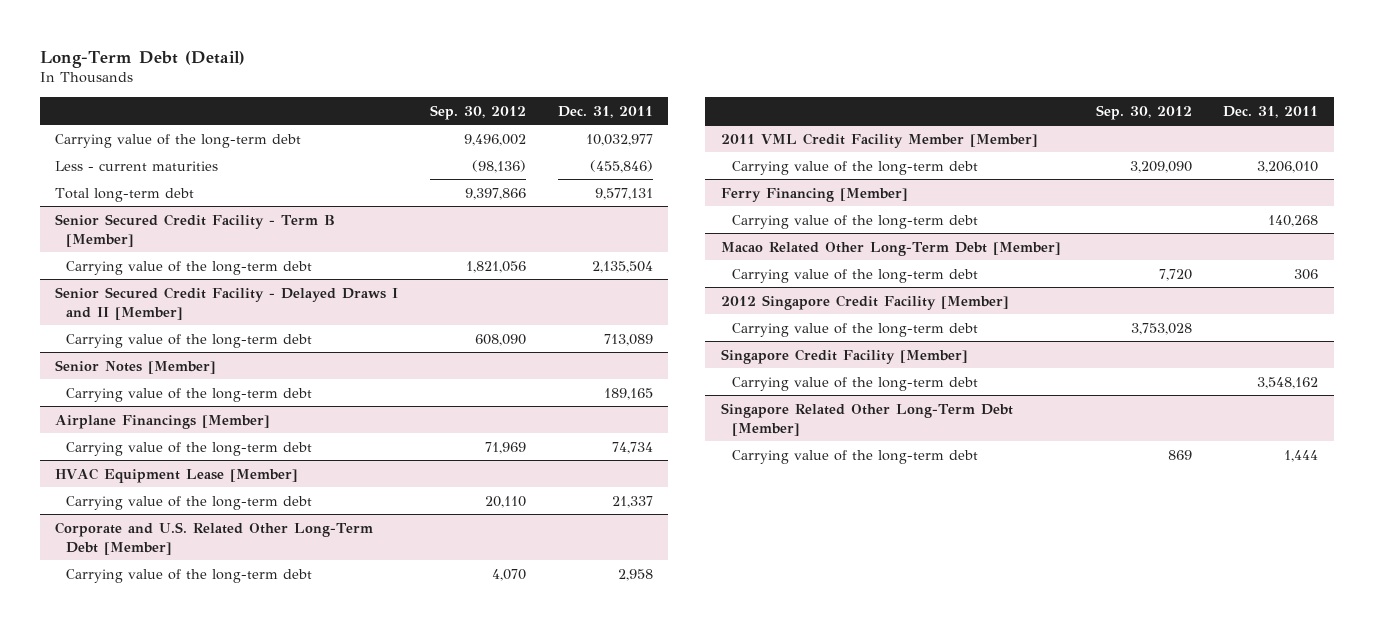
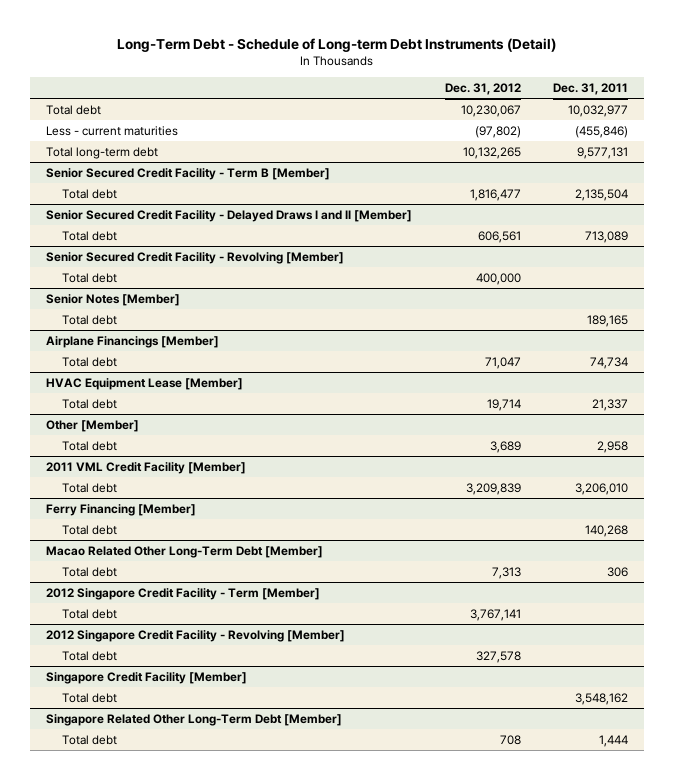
- Long-Term Debt (Detail)
+ Long-Term Debt - Schedule of Long-term Debt Instruments (Detail)
- | Sep. 30, 2012 | Dec. 31, 2011
+ | Dec. 31, 2012 | Dec. 31, 2011
- Carrying value of the long-term debt | 9,496,002 | 10,032,977
+ Total debt | 10,230,067 | 10,032,977
@ Senior Secured Credit Facility - Term B [Member]
- Carrying value of the long-term debt | 1,821,056 | 2,135,504
+ Total debt | 1,816,477 | 2,135,504
@ Senior Secured Credit Facility - Delayed Draws I and II [Member]
- Carrying value of the long-term debt | 608,090 | 713,089
+ Total debt | 606,561 | 713,089
+ Senior Secured Credit Facility - Revolving [Member]
+ Total debt | 400,000 |
@ Senior Notes [Member]
- Carrying value of the long-term debt | | 189,165
+ Total debt | | 189,165
@ Airplane Financings [Member]
- Carrying value of the long-term debt | 71,969 | 74,734
+ Total debt | 71,047 | 74,734
@ HVAC Equipment Lease [Member]
- Carrying value of the long-term debt | 20,110 | 21,337
- Corporate and U.S. Related Other Long-Term Debt [Member]
- Carrying value of the long-term debt | 4,070 | 2,958
- 2011 VML Credit Facility Member [Member]
- Carrying value of the long-term debt | 3,209,090 | 3,206,010
@ HVAC Equipment Lease [Member]
+ Total debt | 19,714 | 21,337
+ Other [Member]
+ Total debt | 3,689 | 2,958
+ 2011 VML Credit Facility [Member]
+ Total debt | 3,209,839 | 3,206,010
@ Ferry Financing [Member]
- Carrying value of the long-term debt | | 140,268
+ Total debt | | 140,268
@ Macao Related Other Long-Term Debt [Member]
- Carrying value of the long-term debt | 7,720 | 306
- 2012 Singapore Credit Facility [Member]
- Carrying value of the long-term debt | 3,753,028 |
@ Macao Related Other Long-Term Debt [Member]
+ Total debt | 7,313 | 306
+ 2012 Singapore Credit Facility - Term [Member]
+ Total debt | 3,767,141 |
+ 2012 Singapore Credit Facility - Revolving [Member]
+ Total debt | 327,578 |
@ Singapore Credit Facility [Member]
- Carrying value of the long-term debt | | 3,548,162
+ Total debt | | 3,548,162
@ Singapore Related Other Long-Term Debt [Member]
- Carrying value of the long-term debt | 869 | 1,444
+ Total debt | 708 | 1,444

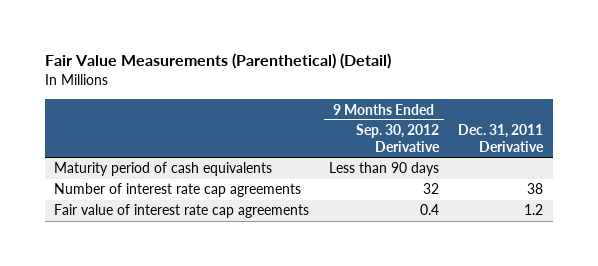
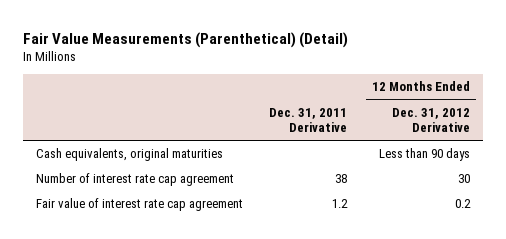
- | 9 Months Ended Sep. 30, 2012 Derivative | Dec. 31, 2011 Derivative
+ | Dec. 31, 2011 Derivative | 12 Months Ended Dec. 31, 2012 Derivative
- Maturity period of cash equivalents | Less than 90 days |
- Number of interest rate cap agreements | 32 | 38
- Fair value of interest rate cap agreements | 0.4 | 1.2
+ Cash equivalents, original maturities | | Less than 90 days
+ Number of interest rate cap agreement | 38 | 30
+ Fair value of interest rate cap agreement | 1.2 | 0.2

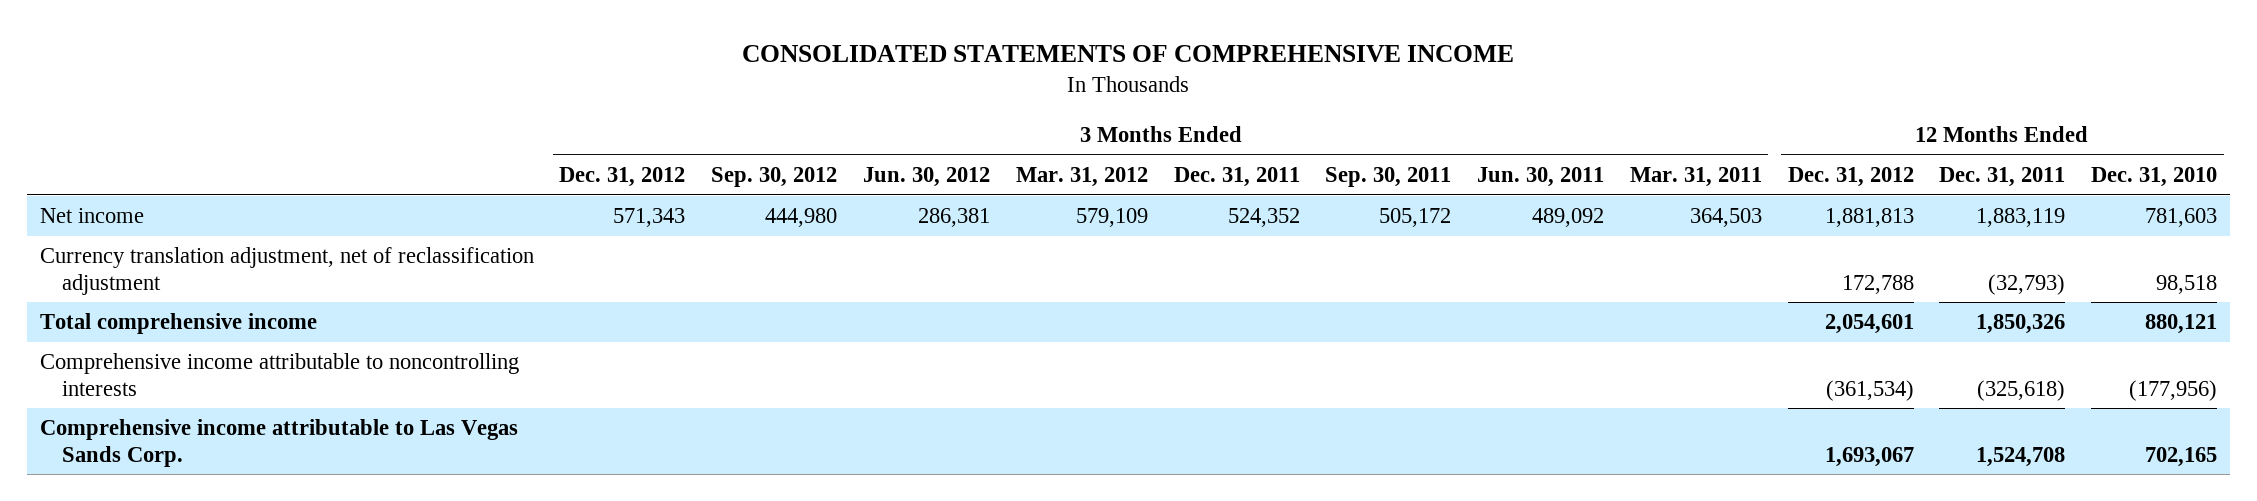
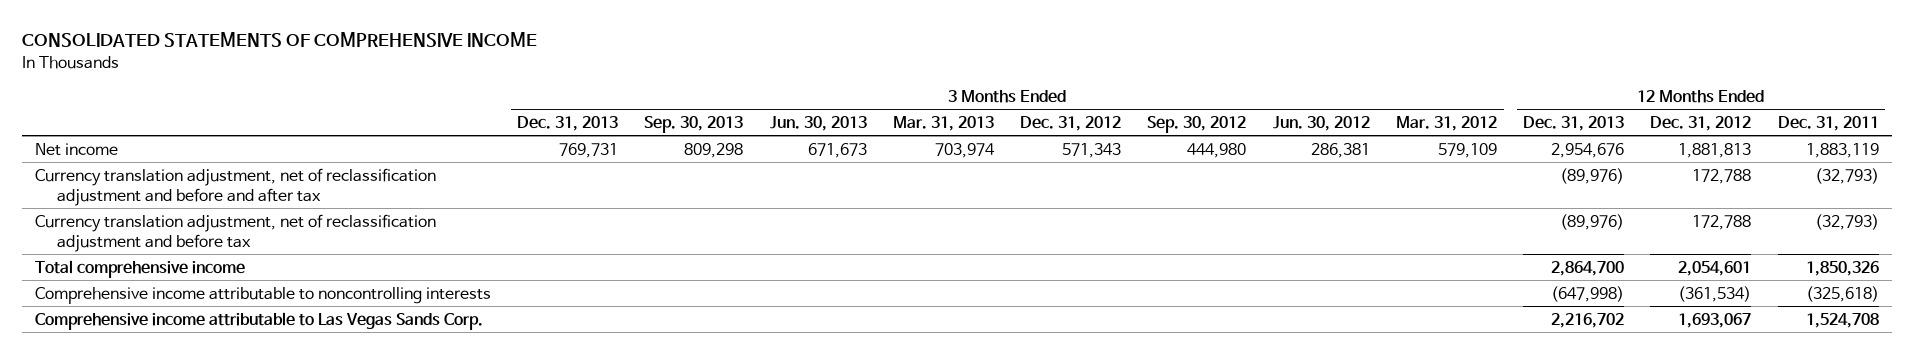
- | 3 Months Ended Dec. 31, 2012 | 3 Months Ended Sep. 30, 2012 | 3 Months Ended Jun. 30, 2012 | 3 Months Ended Mar. 31, 2012 | 3 Months Ended Dec. 31, 2011 | 3 Months Ended Sep. 30, 2011 | 3 Months Ended Jun. 30, 2011 | 3 Months Ended Mar. 31, 2011 | 12 Months Ended Dec. 31, 2012 | 12 Months Ended Dec. 31, 2011 | 12 Months Ended Dec. 31, 2010
+ | 3 Months Ended Dec. 31, 2013 | 3 Months Ended Sep. 30, 2013 | 3 Months Ended Jun. 30, 2013 | 3 Months Ended Mar. 31, 2013 | 3 Months Ended Dec. 31, 2012 | 3 Months Ended Sep. 30, 2012 | 3 Months Ended Jun. 30, 2012 | 3 Months Ended Mar. 31, 2012 | 12 Months Ended Dec. 31, 2013 | 12 Months Ended Dec. 31, 2012 | 12 Months Ended Dec. 31, 2011
- Currency translation adjustment, net of reclassification adjustment | | | | | | | | | 172,788 | (32,793) | 98,518
+ Currency translation adjustment, net of reclassification adjustment and before and after tax | | | | | | | | | (89,976) | 172,788 | (32,793)
+ Currency translation adjustment, net of reclassification adjustment and before tax | | | | | | | | | (89,976) | 172,788 | (32,793)

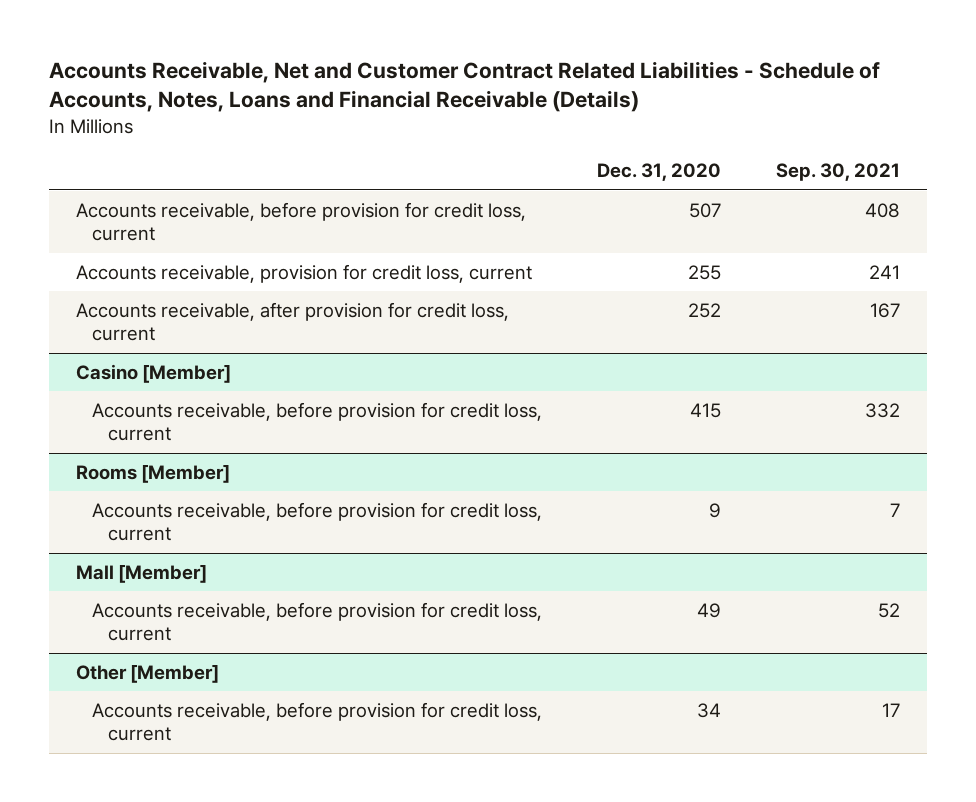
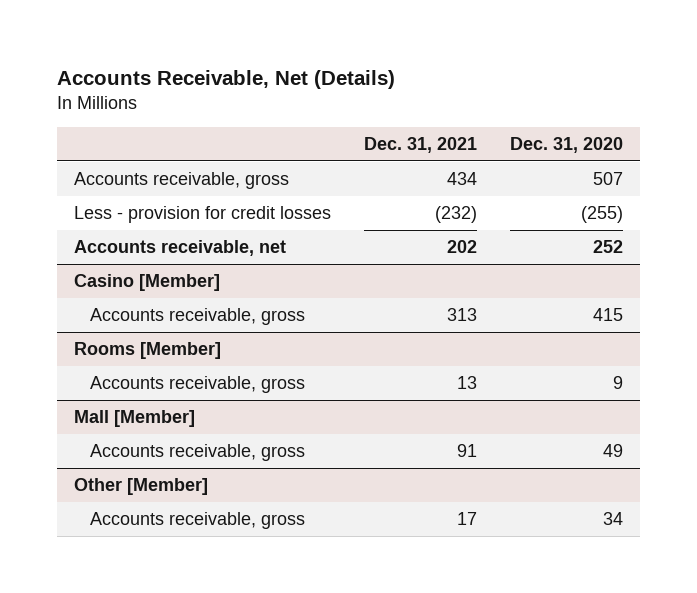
- Accounts Receivable, Net and Customer Contract Related Liabilities - Schedule of Accounts, Notes, Loans and Financial Receivable (Details)
+ Accounts Receivable, Net (Details)
- | Dec. 31, 2020 | Sep. 30, 2021
+ | Dec. 31, 2021 | Dec. 31, 2020
- Accounts receivable, before provision for credit loss, current | 507 | 408
- Accounts receivable, provision for credit loss, current | 255 | 241
- Accounts receivable, after provision for credit loss, current | 252 | 167
+ Accounts receivable, gross | 434 | 507
+ Less - provision for credit losses | (232) | (255)
+ Accounts receivable, net | 202 | 252
@ Casino [Member]
- Accounts receivable, before provision for credit loss, current | 415 | 332
+ Accounts receivable, gross | 313 | 415
@ Rooms [Member]
- Accounts receivable, before provision for credit loss, current | 9 | 7
+ Accounts receivable, gross | 13 | 9
@ Mall [Member]
- Accounts receivable, before provision for credit loss, current | 49 | 52
+ Accounts receivable, gross | 91 | 49
@ Other [Member]
- Accounts receivable, before provision for credit loss, current | 34 | 17
+ Accounts receivable, gross | 17 | 34

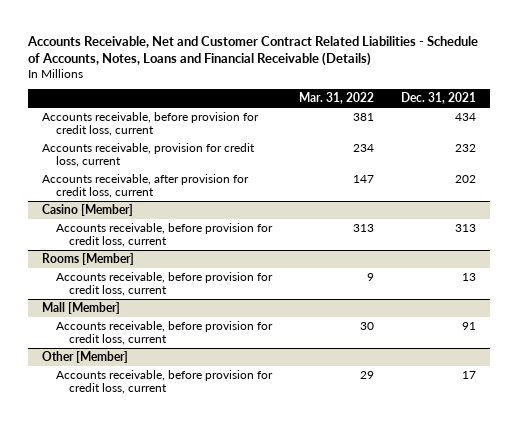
- Accounts Receivable, Net (Details)
+ Accounts Receivable, Net and Customer Contract Related Liabilities - Schedule of Accounts, Notes, Loans and Financial Receivable (Details)
- | Dec. 31, 2021 | Dec. 31, 2020
+ | Mar. 31, 2022 | Dec. 31, 2021
- Accounts receivable, gross | 434 | 507
- Less - provision for credit losses | (232) | (255)
- Accounts receivable, net | 202 | 252
+ Accounts receivable, before provision for credit loss, current | 381 | 434
+ Accounts receivable, provision for credit loss, current | 234 | 232
+ Accounts receivable, after provision for credit loss, current | 147 | 202
@ Casino [Member]
- Accounts receivable, gross | 313 | 415
+ Accounts receivable, before provision for credit loss, current | 313 | 313
@ Rooms [Member]
- Accounts receivable, gross | 13 | 9
+ Accounts receivable, before provision for credit loss, current | 9 | 13
@ Mall [Member]
- Accounts receivable, gross | 91 | 49
+ Accounts receivable, before provision for credit loss, current | 30 | 91
@ Other [Member]
- Accounts receivable, gross | 17 | 34
+ Accounts receivable, before provision for credit loss, current | 29 | 17

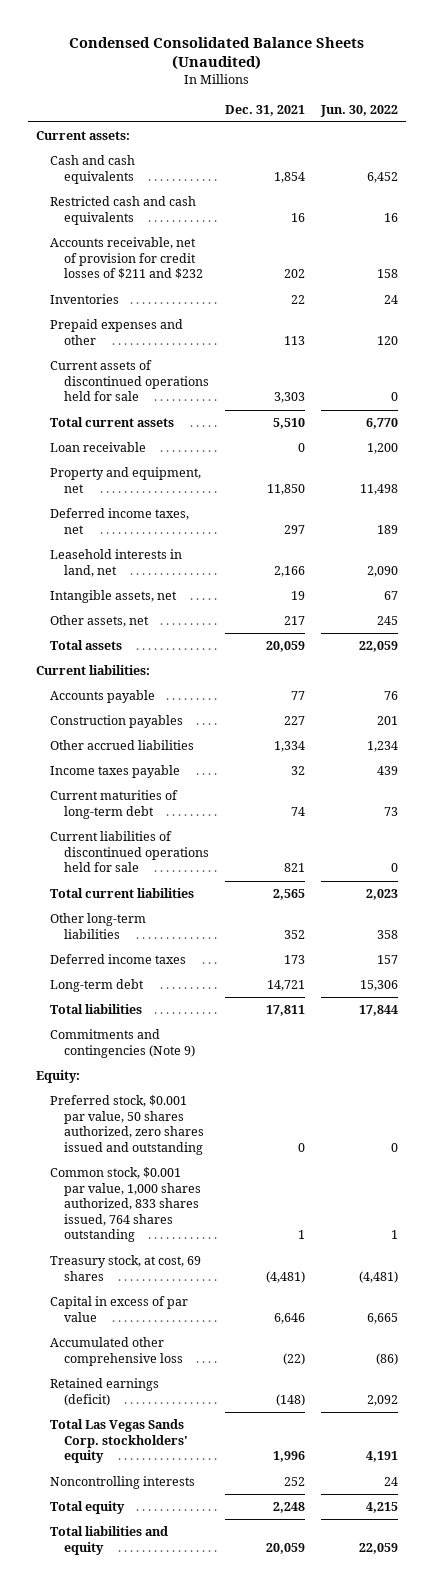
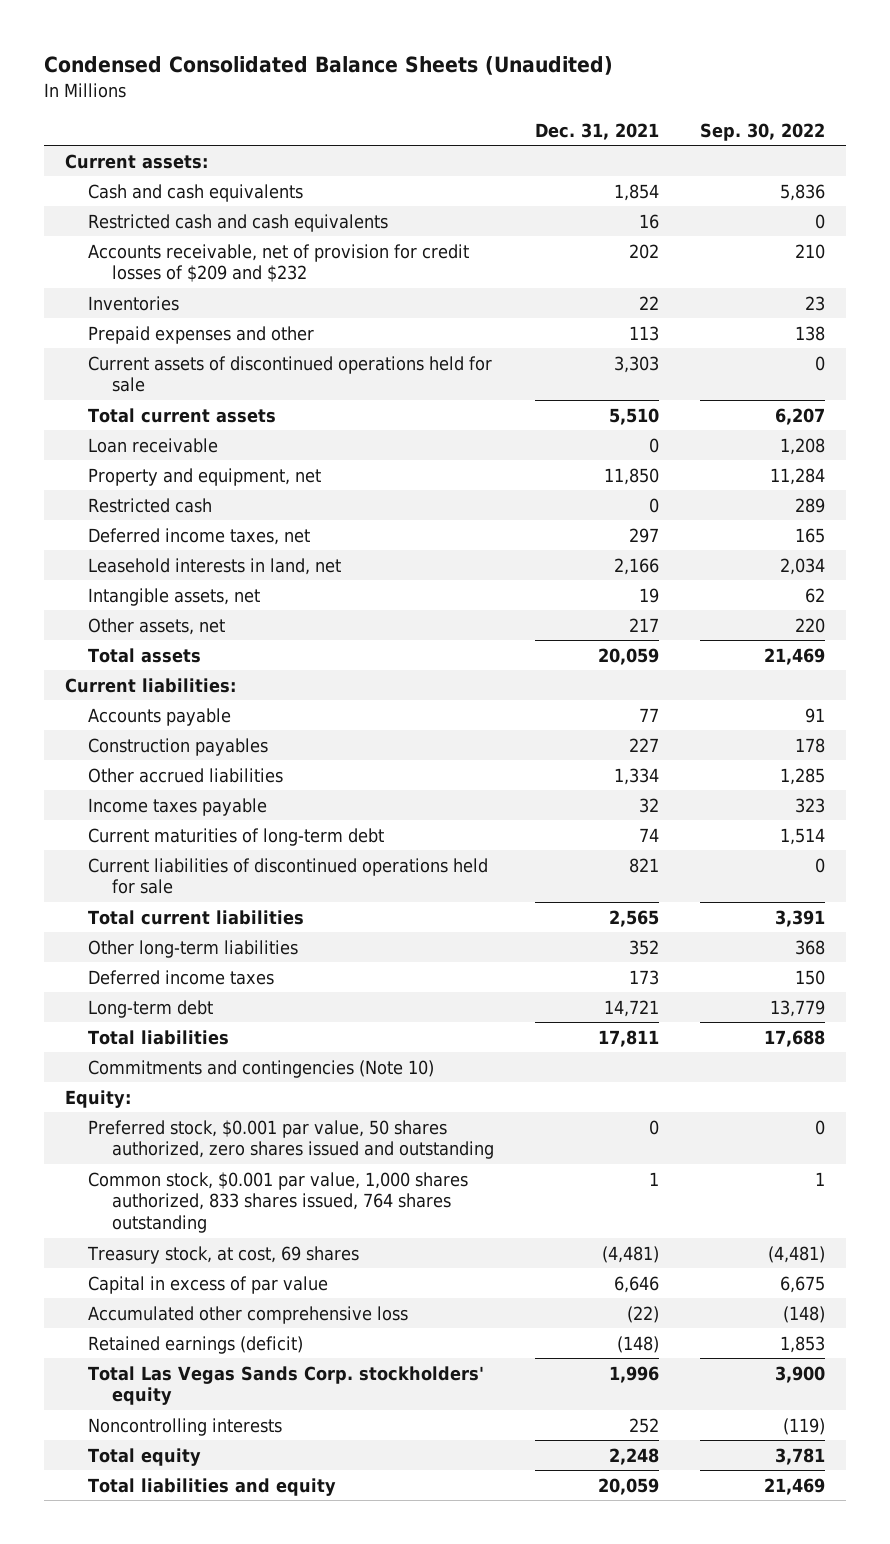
- | Dec. 31, 2021 | Jun. 30, 2022
+ | Dec. 31, 2021 | Sep. 30, 2022
- Accounts receivable, net of provision for credit losses of $211 and $232 | 202 | 158
+ Accounts receivable, net of provision for credit losses of $209 and $232 | 202 | 210
+ Restricted cash | 0 | 289
- Commitments and contingencies (Note 9)
+ Commitments and contingencies (Note 10)

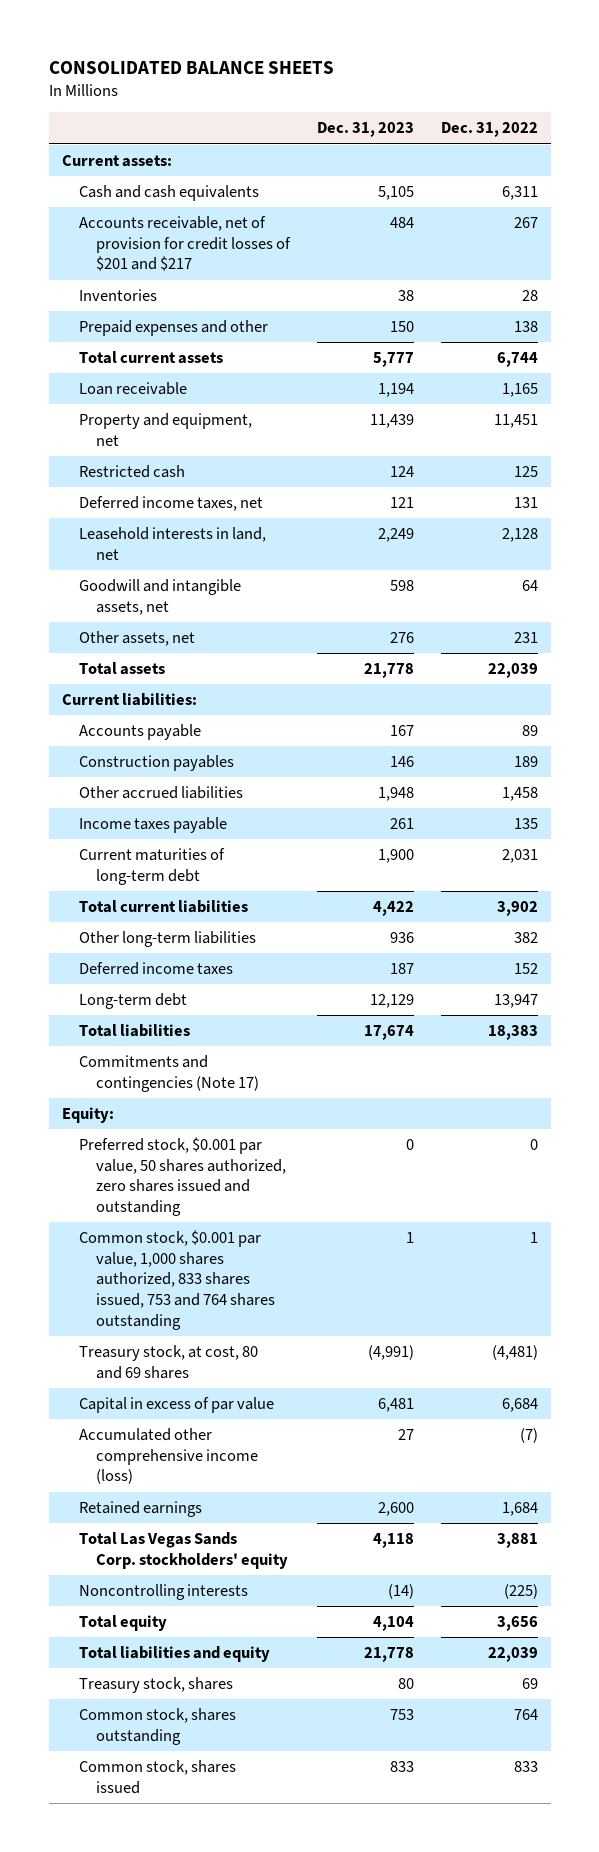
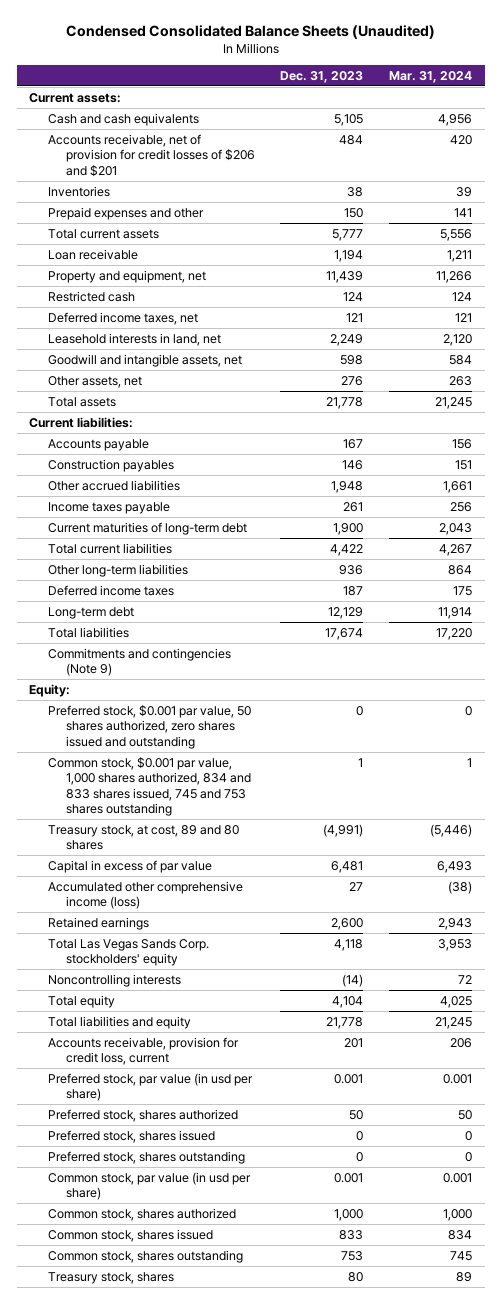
- CONSOLIDATED BALANCE SHEETS
+ Condensed Consolidated Balance Sheets (Unaudited)
- | Dec. 31, 2023 | Dec. 31, 2022
+ | Dec. 31, 2023 | Mar. 31, 2024
- Accounts receivable, net of provision for credit losses of $201 and $217 | 484 | 267
+ Accounts receivable, net of provision for credit losses of $206 and $201 | 484 | 420
- Commitments and contingencies (Note 17)
+ Commitments and contingencies (Note 9)
- Common stock, $0.001 par value, 1,000 shares authorized, 833 shares issued, 753 and 764 shares outstanding | 1 | 1
- Treasury stock, at cost, 80 and 69 shares | (4,991) | (4,481)
+ Common stock, $0.001 par value, 1,000 shares authorized, 834 and 833 shares issued, 745 and 753 shares outstanding | 1 | 1
+ Treasury stock, at cost, 89 and 80 shares | (4,991) | (5,446)
+ Accounts receivable, provision for credit loss, current | 201 | 206
+ Preferred stock, par value (in usd per share) | 0.001 | 0.001
+ Preferred stock, shares authorized | 50 | 50
+ Preferred stock, shares issued | 0 | 0
+ Preferred stock, shares outstanding | 0 | 0
+ Common stock, par value (in usd per share) | 0.001 | 0.001
+ Common stock, shares authorized | 1,000 | 1,000
moved down: Common stock, shares outstanding | 753 | 745
moved down: Treasury stock, shares | 80 | 89

